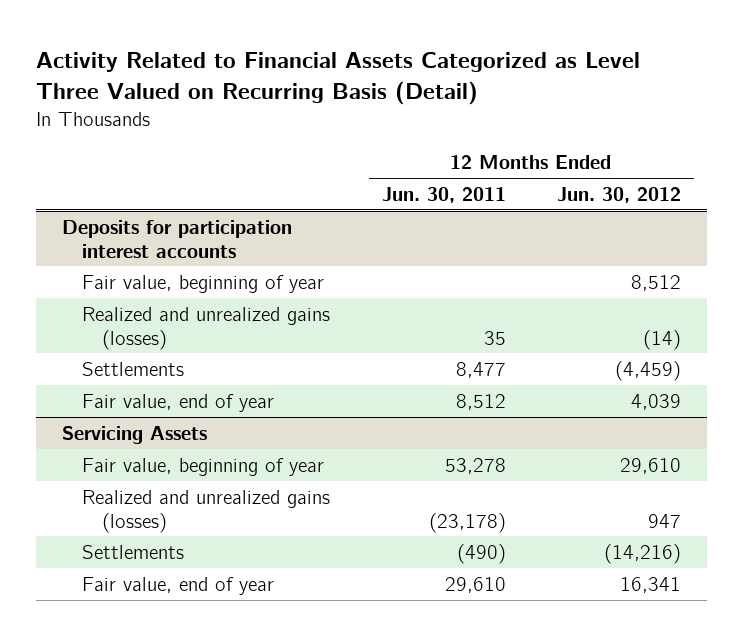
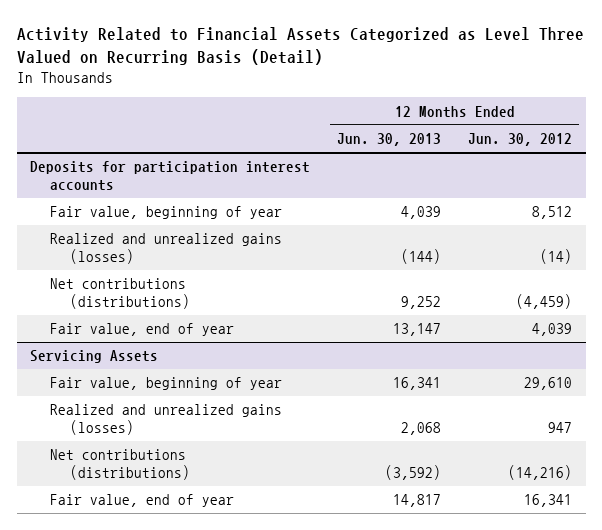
- | 12 Months Ended Jun. 30, 2011 | 12 Months Ended Jun. 30, 2012
+ | 12 Months Ended Jun. 30, 2013 | 12 Months Ended Jun. 30, 2012
@ Deposits for participation interest accounts
- Settlements | 8,477 | (4,459)
+ Net contributions (distributions) | 9,252 | (4,459)
@ Servicing Assets
- Settlements | (490) | (14,216)
+ Net contributions (distributions) | (3,592) | (14,216)

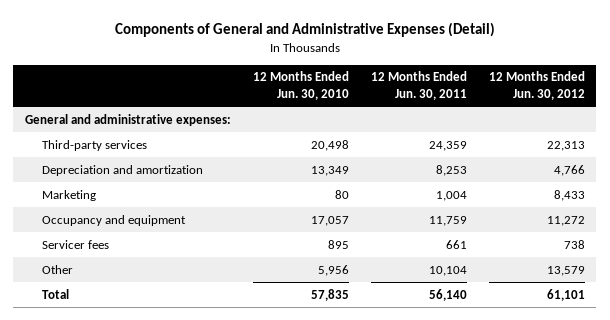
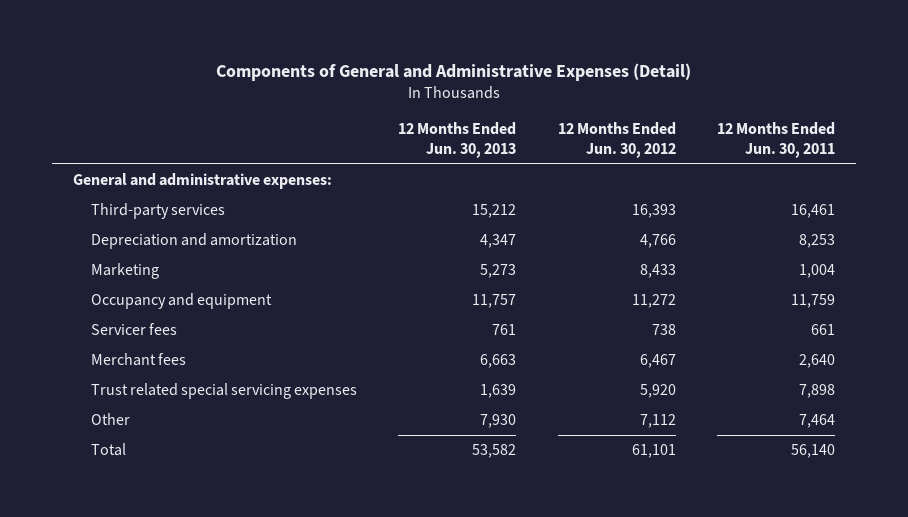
- | 12 Months Ended Jun. 30, 2010 | 12 Months Ended Jun. 30, 2011 | 12 Months Ended Jun. 30, 2012
+ | 12 Months Ended Jun. 30, 2013 | 12 Months Ended Jun. 30, 2012 | 12 Months Ended Jun. 30, 2011
- Third-party services | 20,498 | 24,359 | 22,313
+ Third-party services | 15,212 | 16,393 | 16,461
- Other | 5,956 | 10,104 | 13,579
+ Merchant fees | 6,663 | 6,467 | 2,640
+ Trust related special servicing expenses | 1,639 | 5,920 | 7,898
+ Other | 7,930 | 7,112 | 7,464

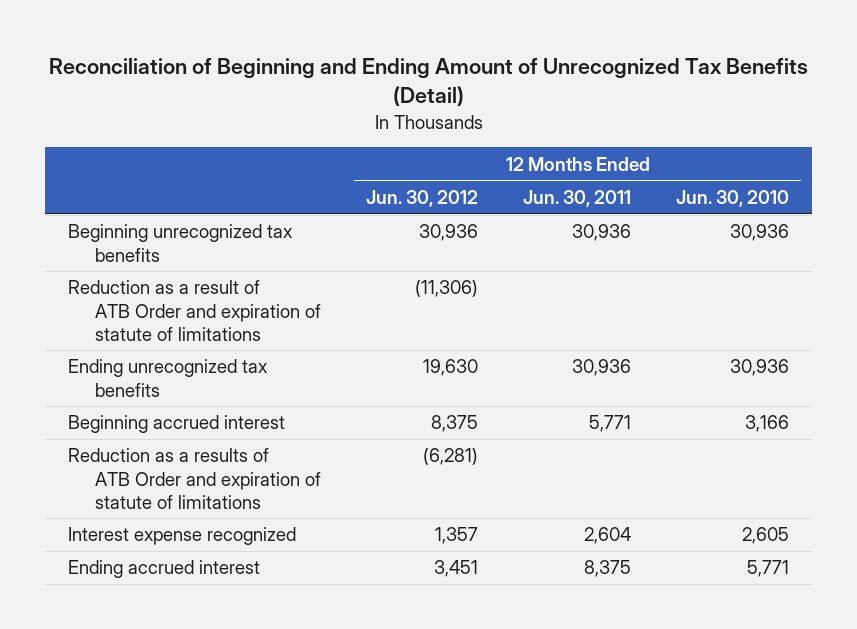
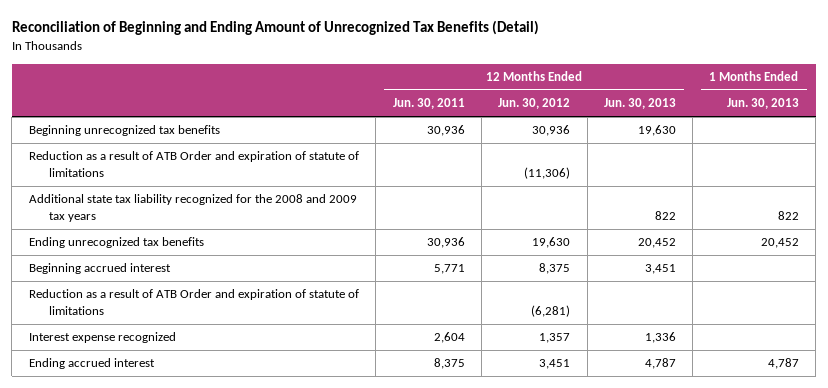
- | 12 Months Ended Jun. 30, 2012 | 12 Months Ended Jun. 30, 2011 | 12 Months Ended Jun. 30, 2010
+ | 12 Months Ended Jun. 30, 2011 | 12 Months Ended Jun. 30, 2012 | 12 Months Ended Jun. 30, 2013 | 1 Months Ended Jun. 30, 2013
+ Additional state tax liability recognized for the 2008 and 2009 tax years | | | 822 | 822
- Reduction as a results of ATB Order and expiration of statute of limitations | (6,281) | |
+ Reduction as a result of ATB Order and expiration of statute of limitations | | (6,281) | |

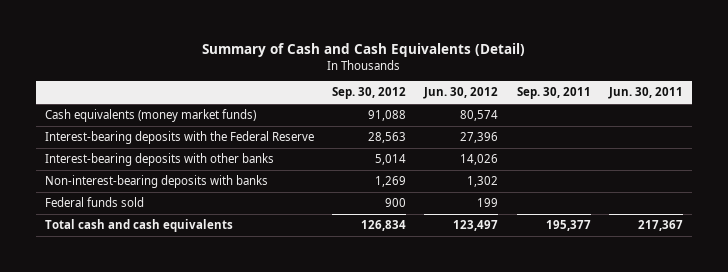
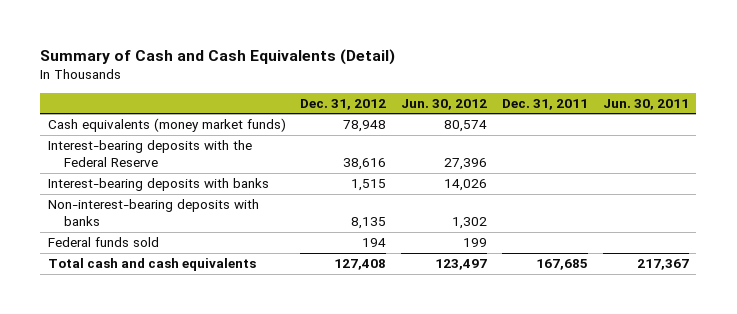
- | Sep. 30, 2012 | Jun. 30, 2012 | Sep. 30, 2011 | Jun. 30, 2011
+ | Dec. 31, 2012 | Jun. 30, 2012 | Dec. 31, 2011 | Jun. 30, 2011
- Interest-bearing deposits with other banks | 5,014 | 14,026 | |
+ Interest-bearing deposits with banks | 1,515 | 14,026 | |

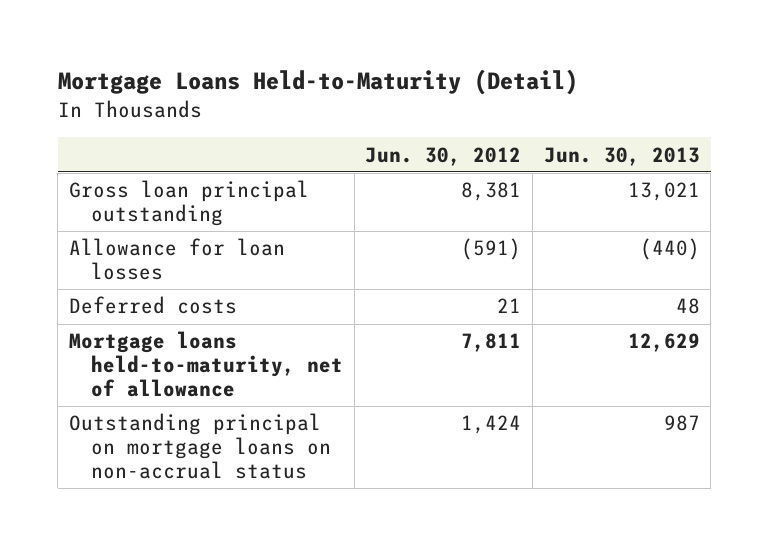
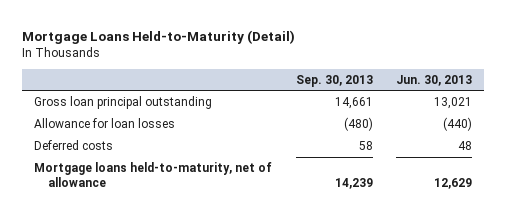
- | Jun. 30, 2012 | Jun. 30, 2013
+ | Sep. 30, 2013 | Jun. 30, 2013
- Outstanding principal on mortgage loans on non-accrual status | 1,424 | 987

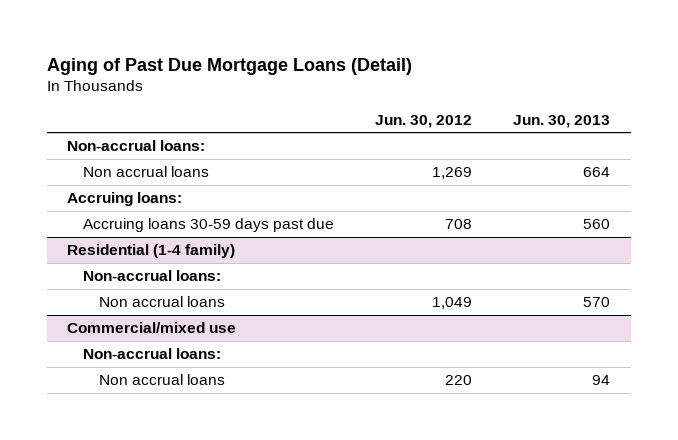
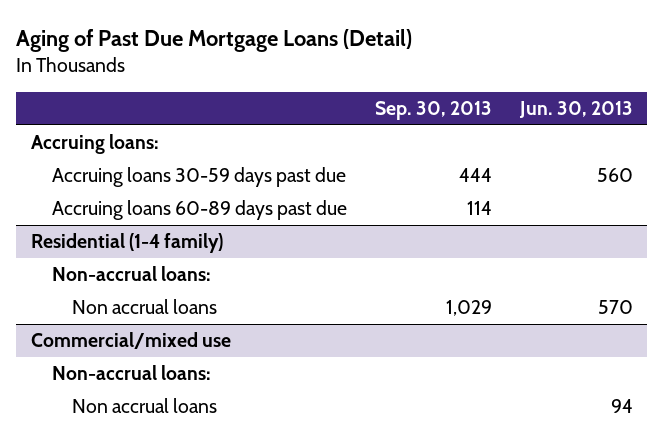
- | Jun. 30, 2012 | Jun. 30, 2013
+ | Sep. 30, 2013 | Jun. 30, 2013
- Non-accrual loans:
- Non accrual loans | 1,269 | 664
+ Accruing loans 60-89 days past due | 114 |

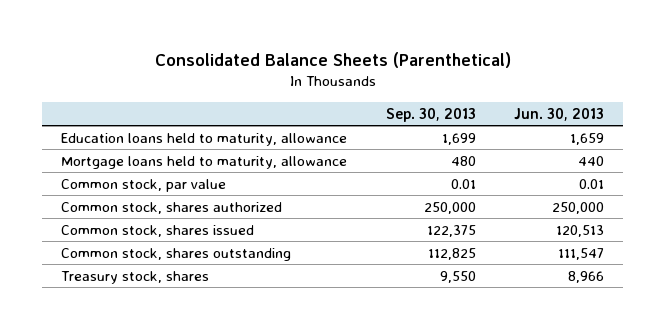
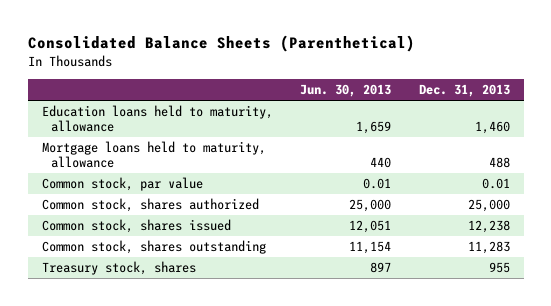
- | Sep. 30, 2013 | Jun. 30, 2013
+ | Jun. 30, 2013 | Dec. 31, 2013
- Common stock, shares authorized | 250,000 | 250,000
- Common stock, shares issued | 122,375 | 120,513
- Common stock, shares outstanding | 112,825 | 111,547
- Treasury stock, shares | 9,550 | 8,966
+ Common stock, shares authorized | 25,000 | 25,000
+ Common stock, shares issued | 12,051 | 12,238
+ Common stock, shares outstanding | 11,154 | 11,283
+ Treasury stock, shares | 897 | 955

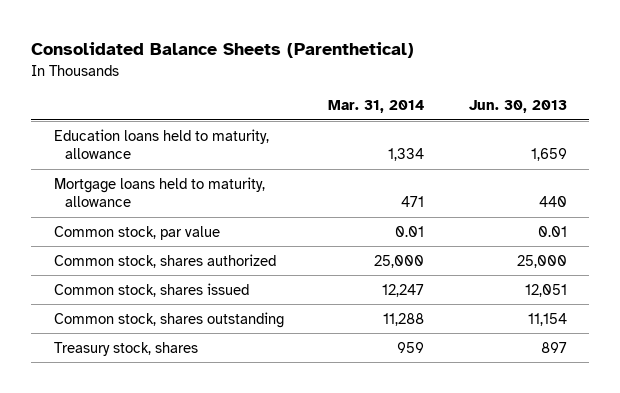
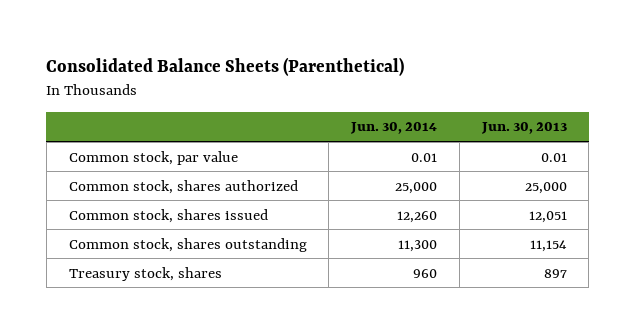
- | Mar. 31, 2014 | Jun. 30, 2013
+ | Jun. 30, 2014 | Jun. 30, 2013
- Education loans held to maturity, allowance | 1,334 | 1,659
- Mortgage loans held to maturity, allowance | 471 | 440

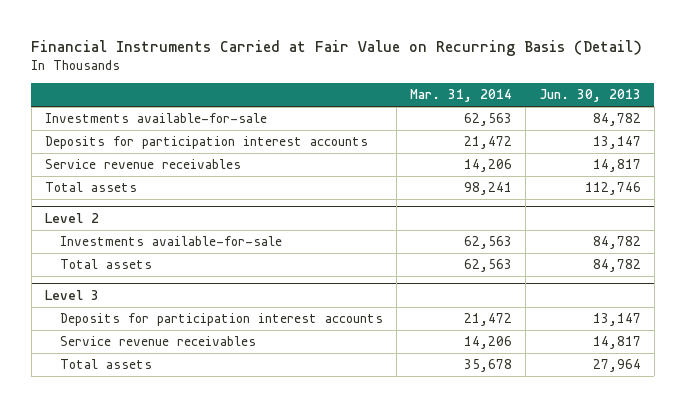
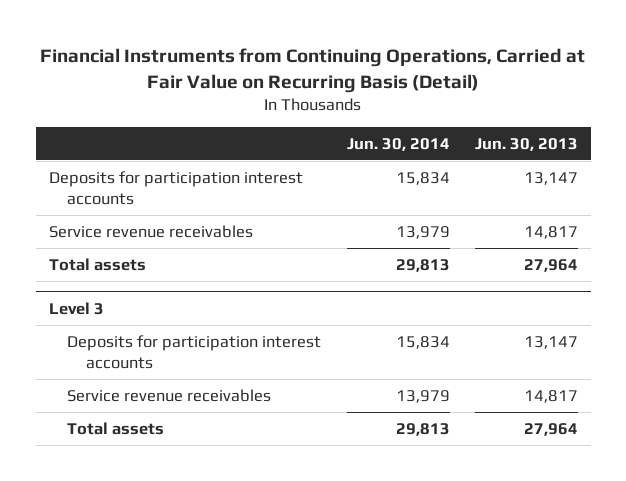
- Financial Instruments Carried at Fair Value on Recurring Basis (Detail)
+ Financial Instruments from Continuing Operations, Carried at Fair Value on Recurring Basis (Detail)
- | Mar. 31, 2014 | Jun. 30, 2013
+ | Jun. 30, 2014 | Jun. 30, 2013
- Investments available-for-sale | 62,563 | 84,782
- Total assets | 98,241 | 112,746
- Level 2
- Investments available-for-sale | 62,563 | 84,782
- Total assets | 62,563 | 84,782
+ Total assets | 29,813 | 27,964

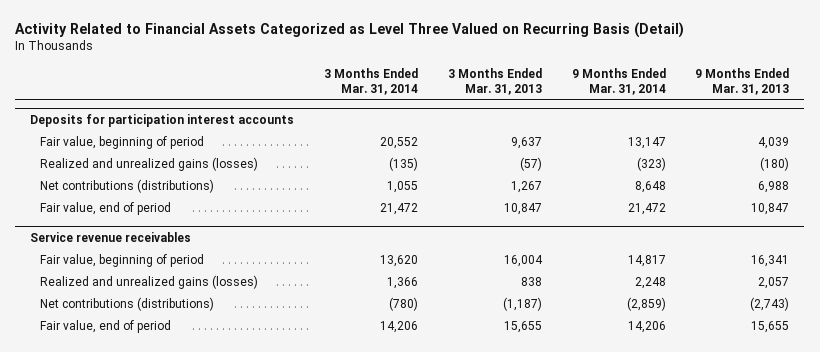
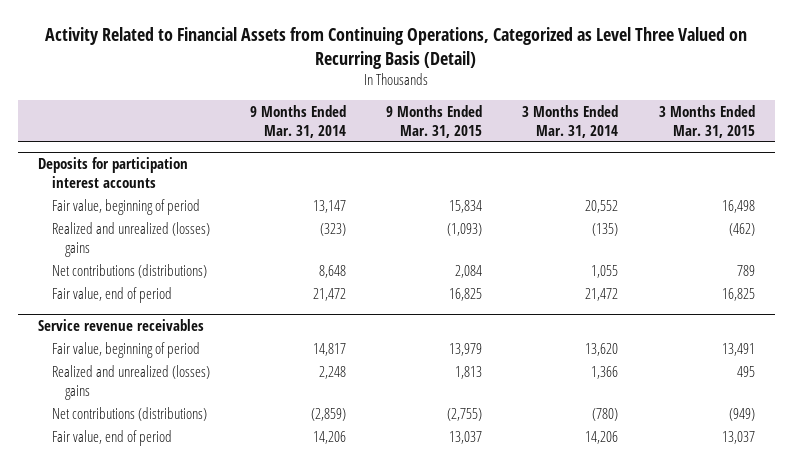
- Activity Related to Financial Assets Categorized as Level Three Valued on Recurring Basis (Detail)
+ Activity Related to Financial Assets from Continuing Operations, Categorized as Level Three Valued on Recurring Basis (Detail)
- | 3 Months Ended Mar. 31, 2014 | 3 Months Ended Mar. 31, 2013 | 9 Months Ended Mar. 31, 2014 | 9 Months Ended Mar. 31, 2013
+ | 9 Months Ended Mar. 31, 2014 | 9 Months Ended Mar. 31, 2015 | 3 Months Ended Mar. 31, 2014 | 3 Months Ended Mar. 31, 2015
@ Deposits for participation interest accounts
- Realized and unrealized gains (losses) | (135) | (57) | (323) | (180)
+ Realized and unrealized (losses) gains | (323) | (1,093) | (135) | (462)
@ Service revenue receivables
- Realized and unrealized gains (losses) | 1,366 | 838 | 2,248 | 2,057
+ Realized and unrealized (losses) gains | 2,248 | 1,813 | 1,366 | 495

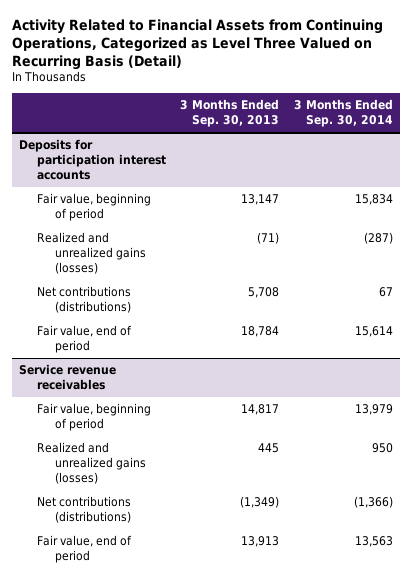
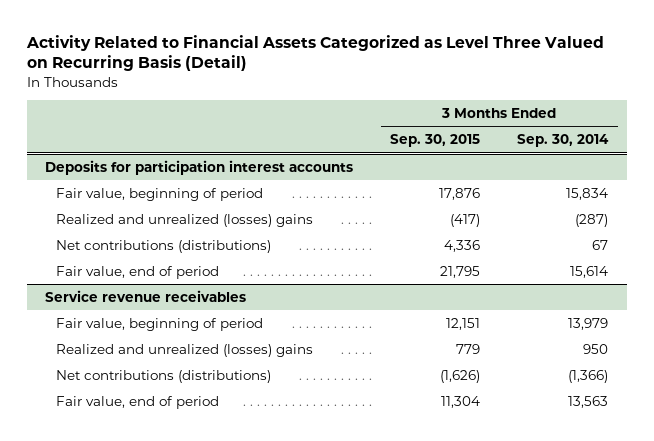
- Activity Related to Financial Assets from Continuing Operations, Categorized as Level Three Valued on Recurring Basis (Detail)
+ Activity Related to Financial Assets Categorized as Level Three Valued on Recurring Basis (Detail)
- | 3 Months Ended Sep. 30, 2013 | 3 Months Ended Sep. 30, 2014
+ | 3 Months Ended Sep. 30, 2015 | 3 Months Ended Sep. 30, 2014
@ Deposits for participation interest accounts
- Realized and unrealized gains (losses) | (71) | (287)
+ Realized and unrealized (losses) gains | (417) | (287)
@ Service revenue receivables
- Realized and unrealized gains (losses) | 445 | 950
+ Realized and unrealized (losses) gains | 779 | 950

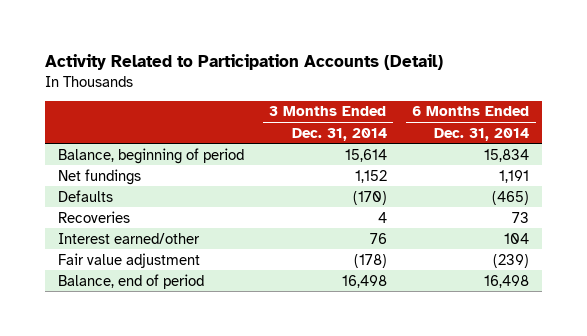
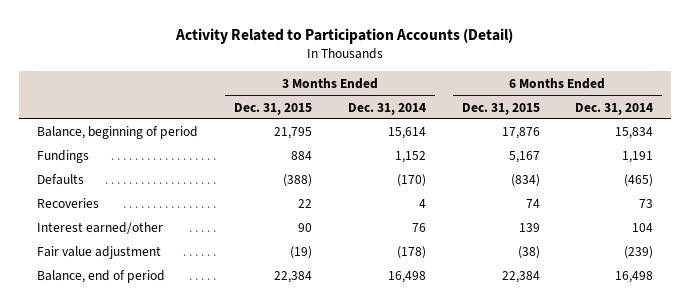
- | 3 Months Ended Dec. 31, 2014 | 6 Months Ended Dec. 31, 2014
+ | 3 Months Ended Dec. 31, 2015 | 3 Months Ended Dec. 31, 2014 | 6 Months Ended Dec. 31, 2015 | 6 Months Ended Dec. 31, 2014
- Net fundings | 1,152 | 1,191
+ Fundings | 884 | 1,152 | 5,167 | 1,191

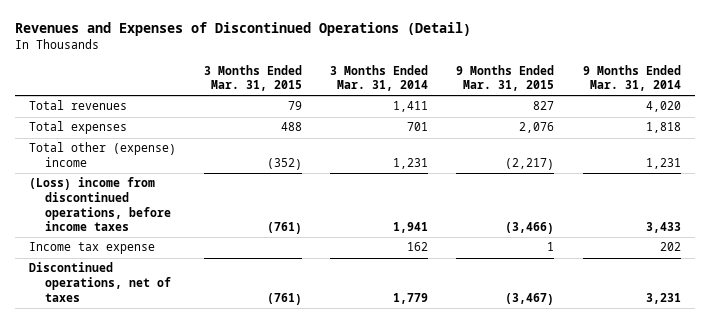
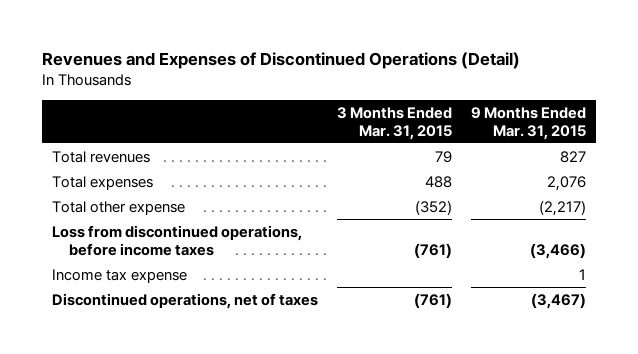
- | 3 Months Ended Mar. 31, 2015 | 3 Months Ended Mar. 31, 2014 | 9 Months Ended Mar. 31, 2015 | 9 Months Ended Mar. 31, 2014
+ | 3 Months Ended Mar. 31, 2015 | 9 Months Ended Mar. 31, 2015
- Total other (expense) income | (352) | 1,231 | (2,217) | 1,231
- (Loss) income from discontinued operations, before income taxes | (761) | 1,941 | (3,466) | 3,433
+ Total other expense | (352) | (2,217)
+ Loss from discontinued operations, before income taxes | (761) | (3,466)

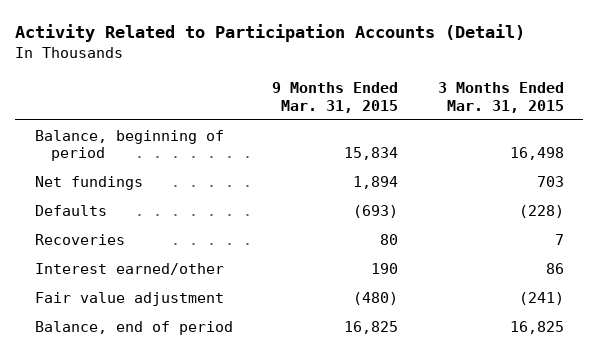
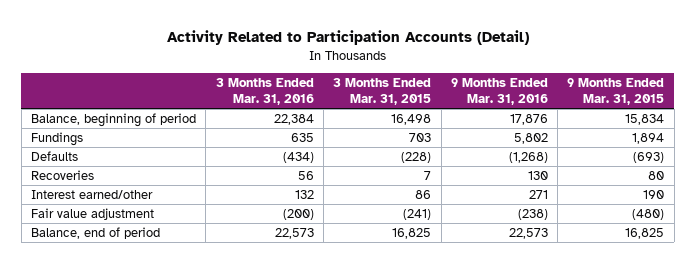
- | 9 Months Ended Mar. 31, 2015 | 3 Months Ended Mar. 31, 2015
+ | 3 Months Ended Mar. 31, 2016 | 3 Months Ended Mar. 31, 2015 | 9 Months Ended Mar. 31, 2016 | 9 Months Ended Mar. 31, 2015
- Net fundings | 1,894 | 703
+ Fundings | 635 | 703 | 5,802 | 1,894

